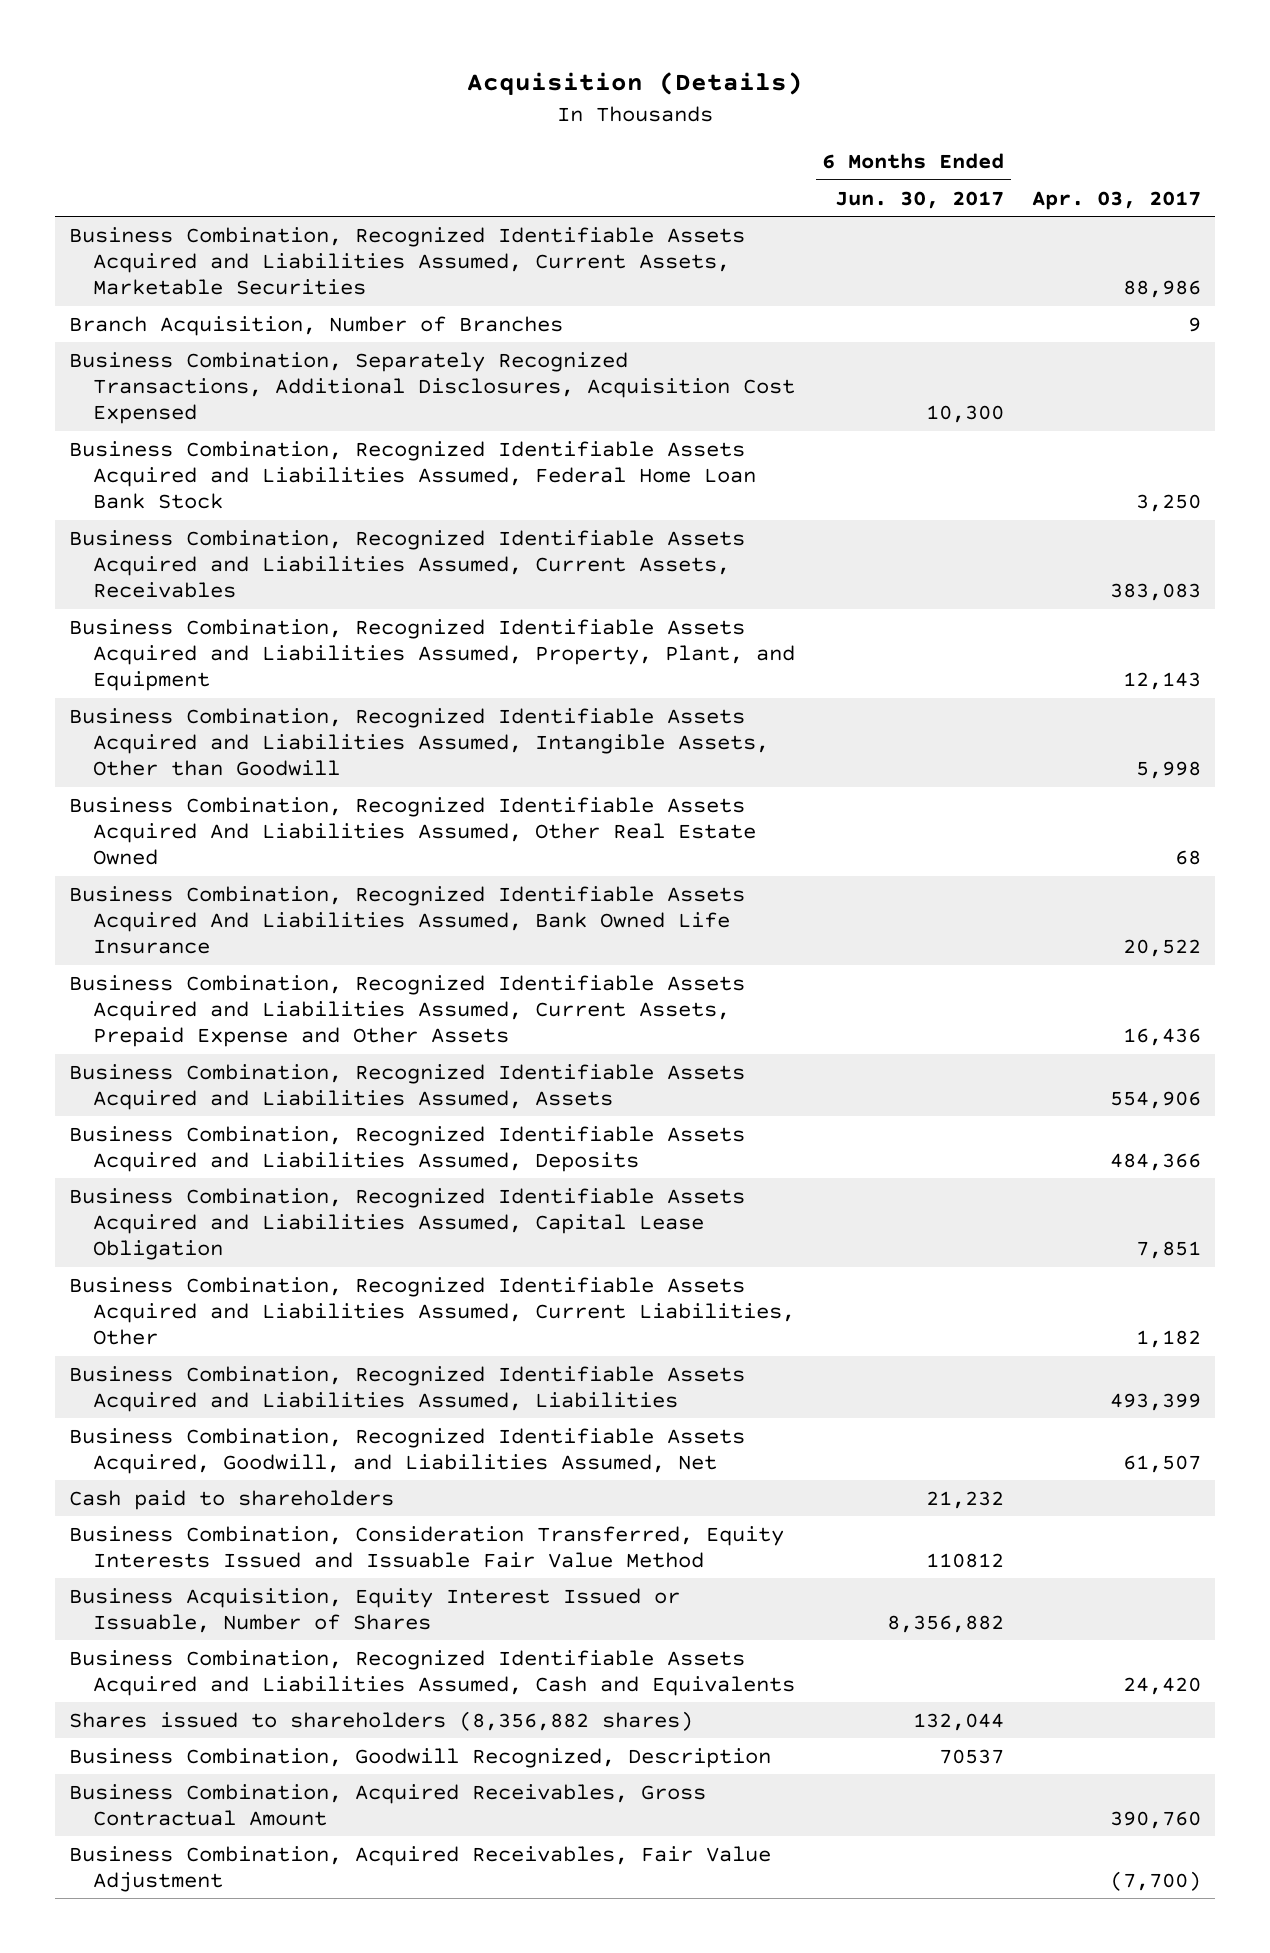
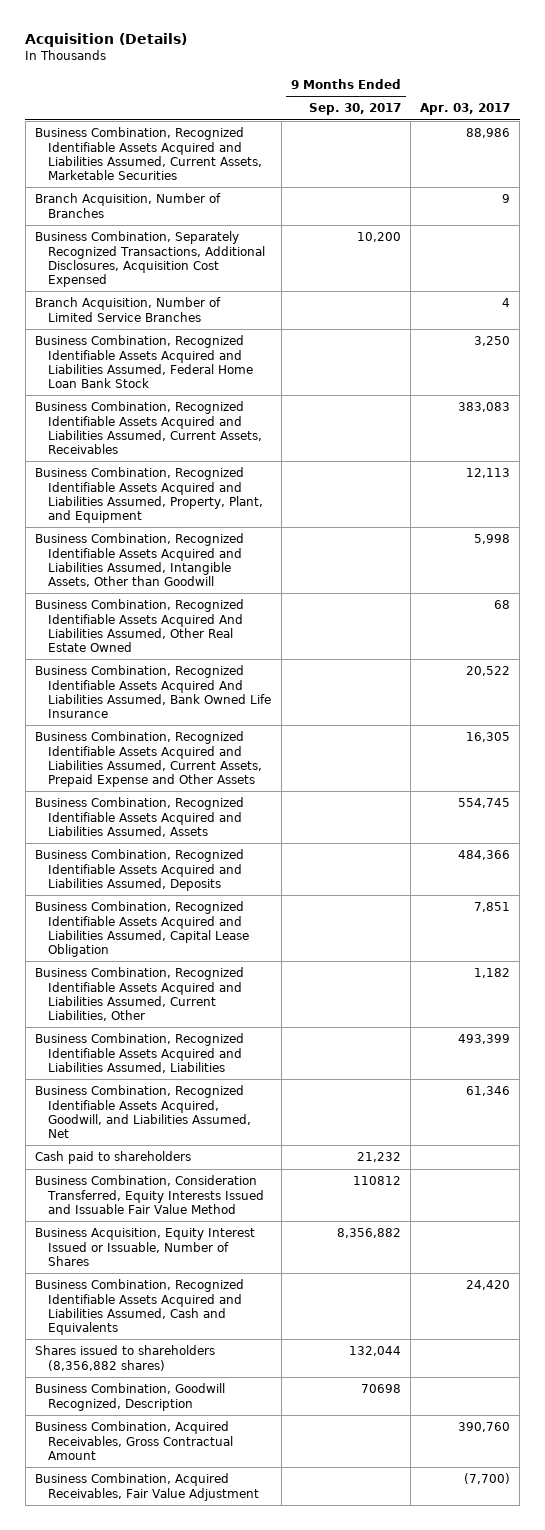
- | 6 Months Ended Jun. 30, 2017 | Apr. 03, 2017
+ | 9 Months Ended Sep. 30, 2017 | Apr. 03, 2017
+ Branch Acquisition, Number of Limited Service Branches | | 4
- Business Combination, Recognized Identifiable Assets Acquired and Liabilities Assumed, Property, Plant, and Equipment | | 12,143
+ Business Combination, Recognized Identifiable Assets Acquired and Liabilities Assumed, Property, Plant, and Equipment | | 12,113
- Business Combination, Recognized Identifiable Assets Acquired and Liabilities Assumed, Current Assets, Prepaid Expense and Other Assets | | 16,436
- Business Combination, Recognized Identifiable Assets Acquired and Liabilities Assumed, Assets | | 554,906
+ Business Combination, Recognized Identifiable Assets Acquired and Liabilities Assumed, Current Assets, Prepaid Expense and Other Assets | | 16,305
+ Business Combination, Recognized Identifiable Assets Acquired and Liabilities Assumed, Assets | | 554,745
- Business Combination, Recognized Identifiable Assets Acquired, Goodwill, and Liabilities Assumed, Net | | 61,507
+ Business Combination, Recognized Identifiable Assets Acquired, Goodwill, and Liabilities Assumed, Net | | 61,346

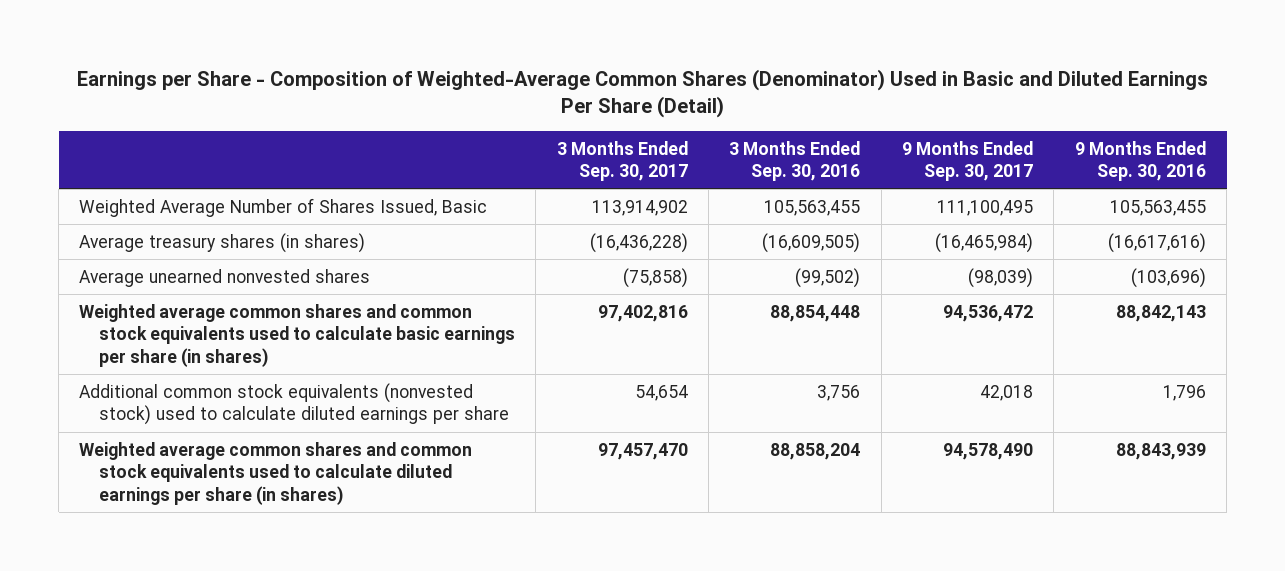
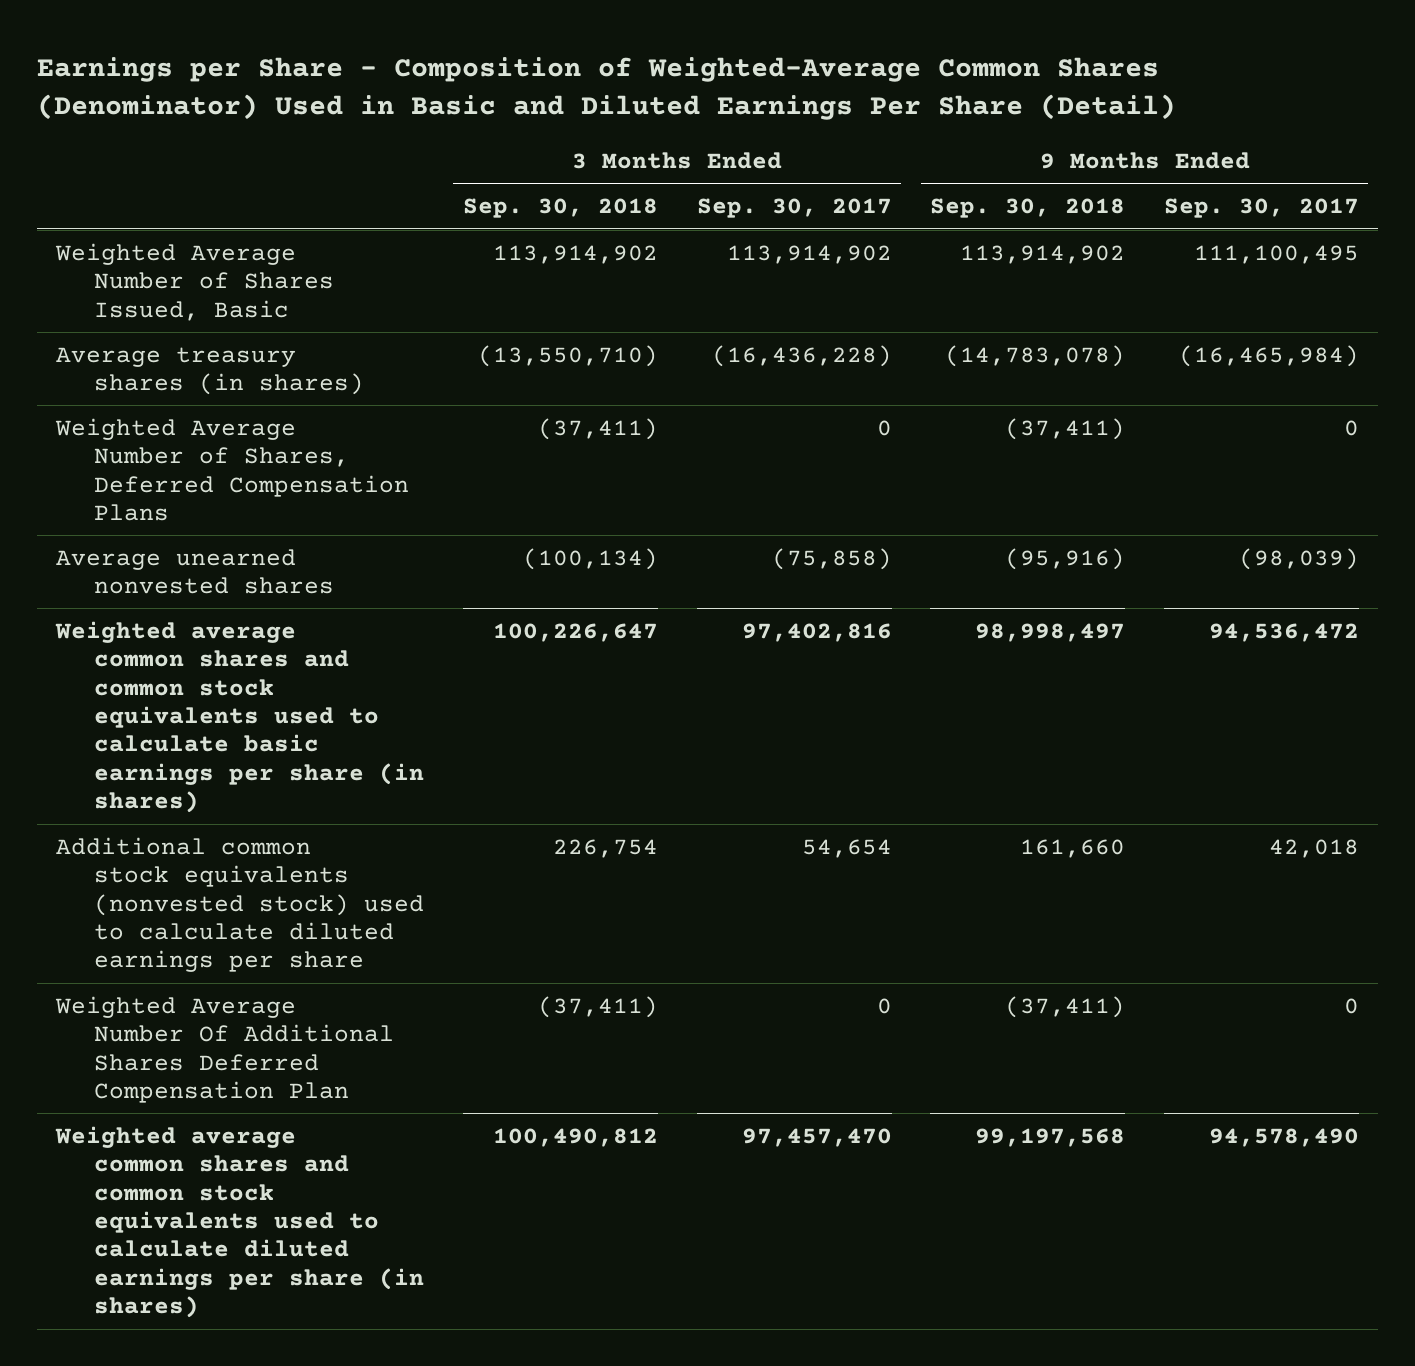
- | 3 Months Ended Sep. 30, 2017 | 3 Months Ended Sep. 30, 2016 | 9 Months Ended Sep. 30, 2017 | 9 Months Ended Sep. 30, 2016
+ | 3 Months Ended Sep. 30, 2018 | 3 Months Ended Sep. 30, 2017 | 9 Months Ended Sep. 30, 2018 | 9 Months Ended Sep. 30, 2017
+ Weighted Average Number of Shares, Deferred Compensation Plans | (37,411) | 0 | (37,411) | 0
+ Weighted Average Number Of Additional Shares Deferred Compensation Plan | (37,411) | 0 | (37,411) | 0

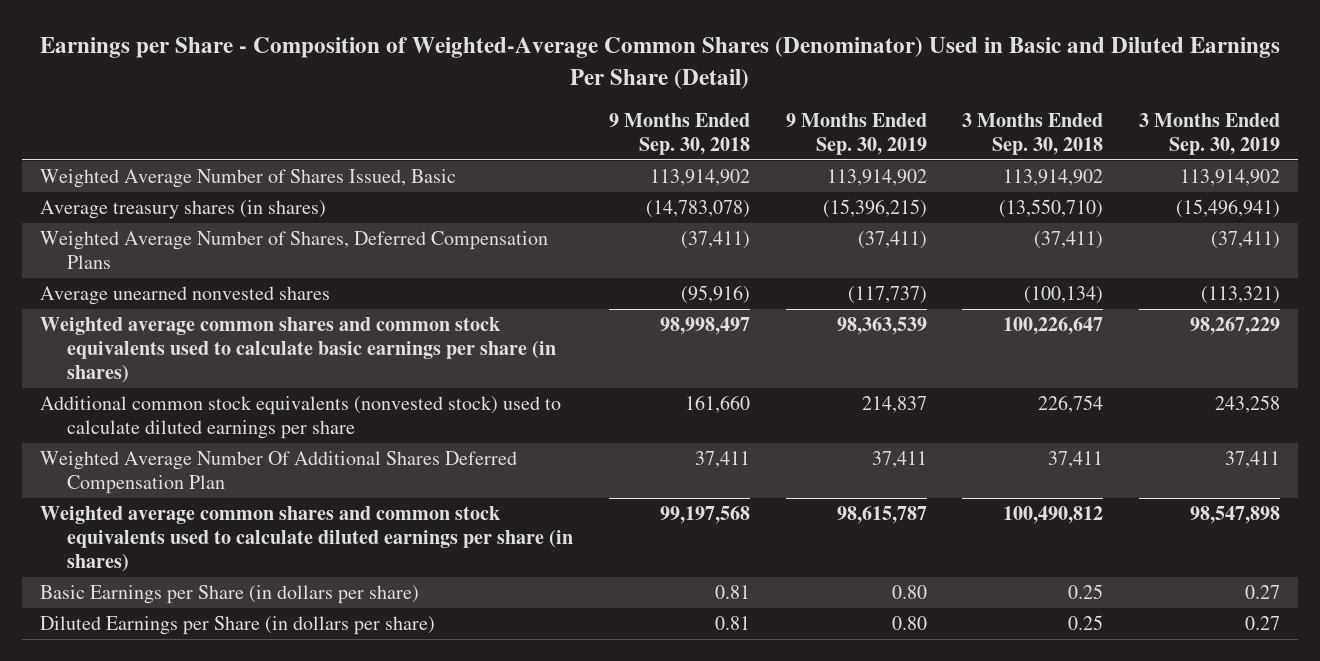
- | 3 Months Ended Sep. 30, 2018 | 3 Months Ended Sep. 30, 2017 | 9 Months Ended Sep. 30, 2018 | 9 Months Ended Sep. 30, 2017
+ | 9 Months Ended Sep. 30, 2018 | 9 Months Ended Sep. 30, 2019 | 3 Months Ended Sep. 30, 2018 | 3 Months Ended Sep. 30, 2019
- Weighted Average Number Of Additional Shares Deferred Compensation Plan | (37,411) | 0 | (37,411) | 0
+ Weighted Average Number Of Additional Shares Deferred Compensation Plan | 37,411 | 37,411 | 37,411 | 37,411
+ Basic Earnings per Share (in dollars per share) | 0.81 | 0.80 | 0.25 | 0.27
+ Diluted Earnings per Share (in dollars per share) | 0.81 | 0.80 | 0.25 | 0.27

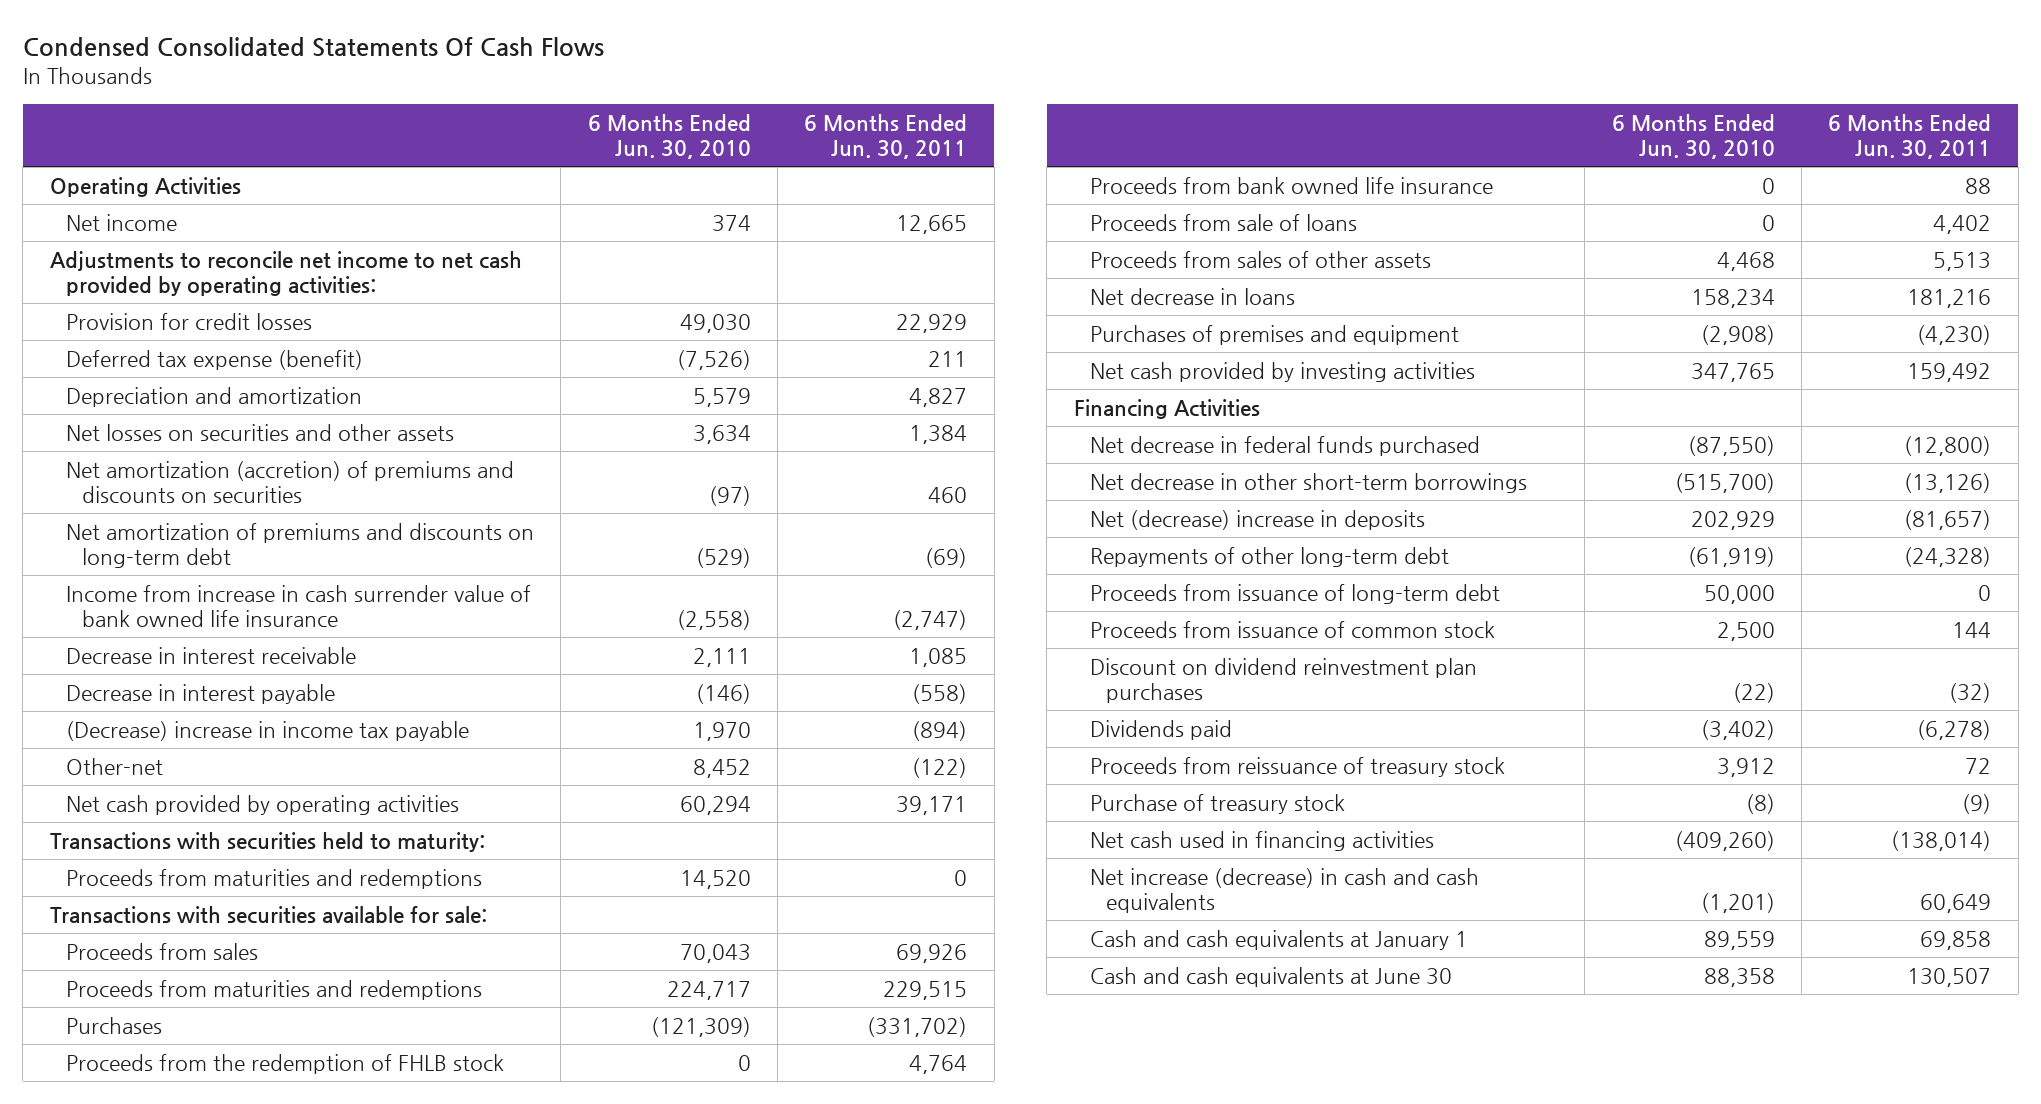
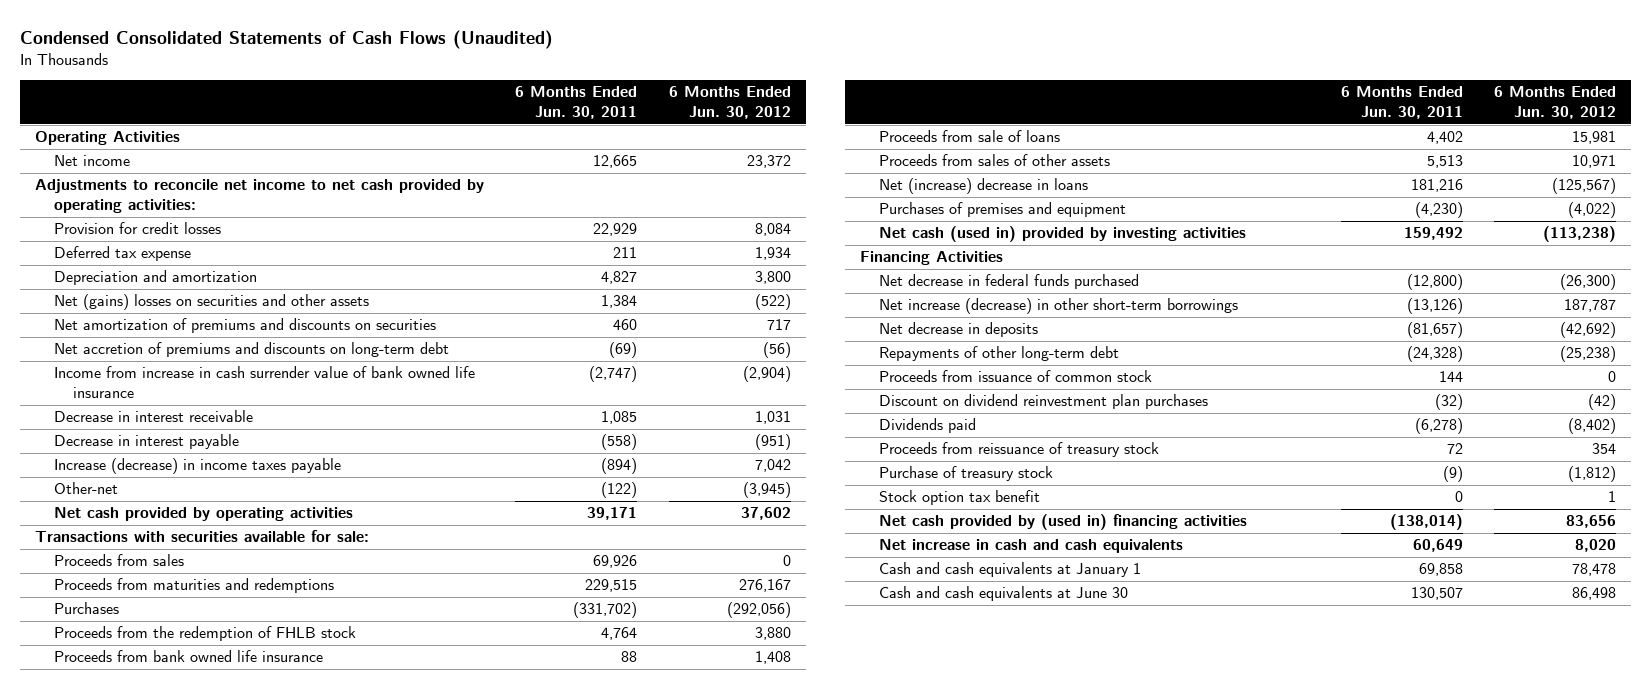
- Condensed Consolidated Statements Of Cash Flows
+ Condensed Consolidated Statements of Cash Flows (Unaudited)
- | 6 Months Ended Jun. 30, 2010 | 6 Months Ended Jun. 30, 2011
+ | 6 Months Ended Jun. 30, 2011 | 6 Months Ended Jun. 30, 2012
- Deferred tax expense (benefit) | (7,526) | 211
+ Deferred tax expense | 211 | 1,934
- Net losses on securities and other assets | 3,634 | 1,384
- Net amortization (accretion) of premiums and discounts on securities | (97) | 460
- Net amortization of premiums and discounts on long-term debt | (529) | (69)
+ Net (gains) losses on securities and other assets | 1,384 | (522)
+ Net amortization of premiums and discounts on securities | 460 | 717
+ Net accretion of premiums and discounts on long-term debt | (69) | (56)
- (Decrease) increase in income tax payable | 1,970 | (894)
+ Increase (decrease) in income taxes payable | (894) | 7,042
- Transactions with securities held to maturity:
- Proceeds from maturities and redemptions | 14,520 | 0
- Net decrease in loans | 158,234 | 181,216
+ Net (increase) decrease in loans | 181,216 | (125,567)
- Net cash provided by investing activities | 347,765 | 159,492
+ Net cash (used in) provided by investing activities | 159,492 | (113,238)
- Net decrease in other short-term borrowings | (515,700) | (13,126)
- Net (decrease) increase in deposits | 202,929 | (81,657)
+ Net increase (decrease) in other short-term borrowings | (13,126) | 187,787
+ Net decrease in deposits | (81,657) | (42,692)
- Proceeds from issuance of long-term debt | 50,000 | 0
- Net cash used in financing activities | (409,260) | (138,014)
- Net increase (decrease) in cash and cash equivalents | (1,201) | 60,649
+ Stock option tax benefit | 0 | 1
+ Net cash provided by (used in) financing activities | (138,014) | 83,656
+ Net increase in cash and cash equivalents | 60,649 | 8,020

